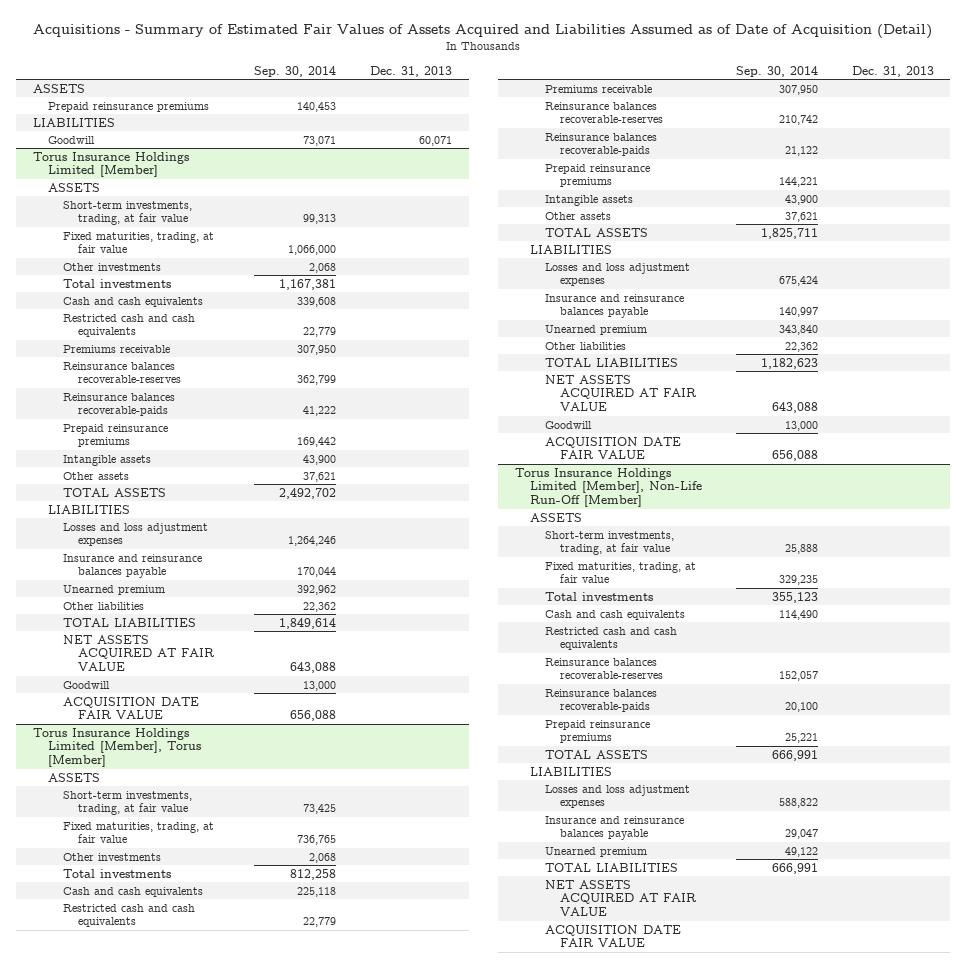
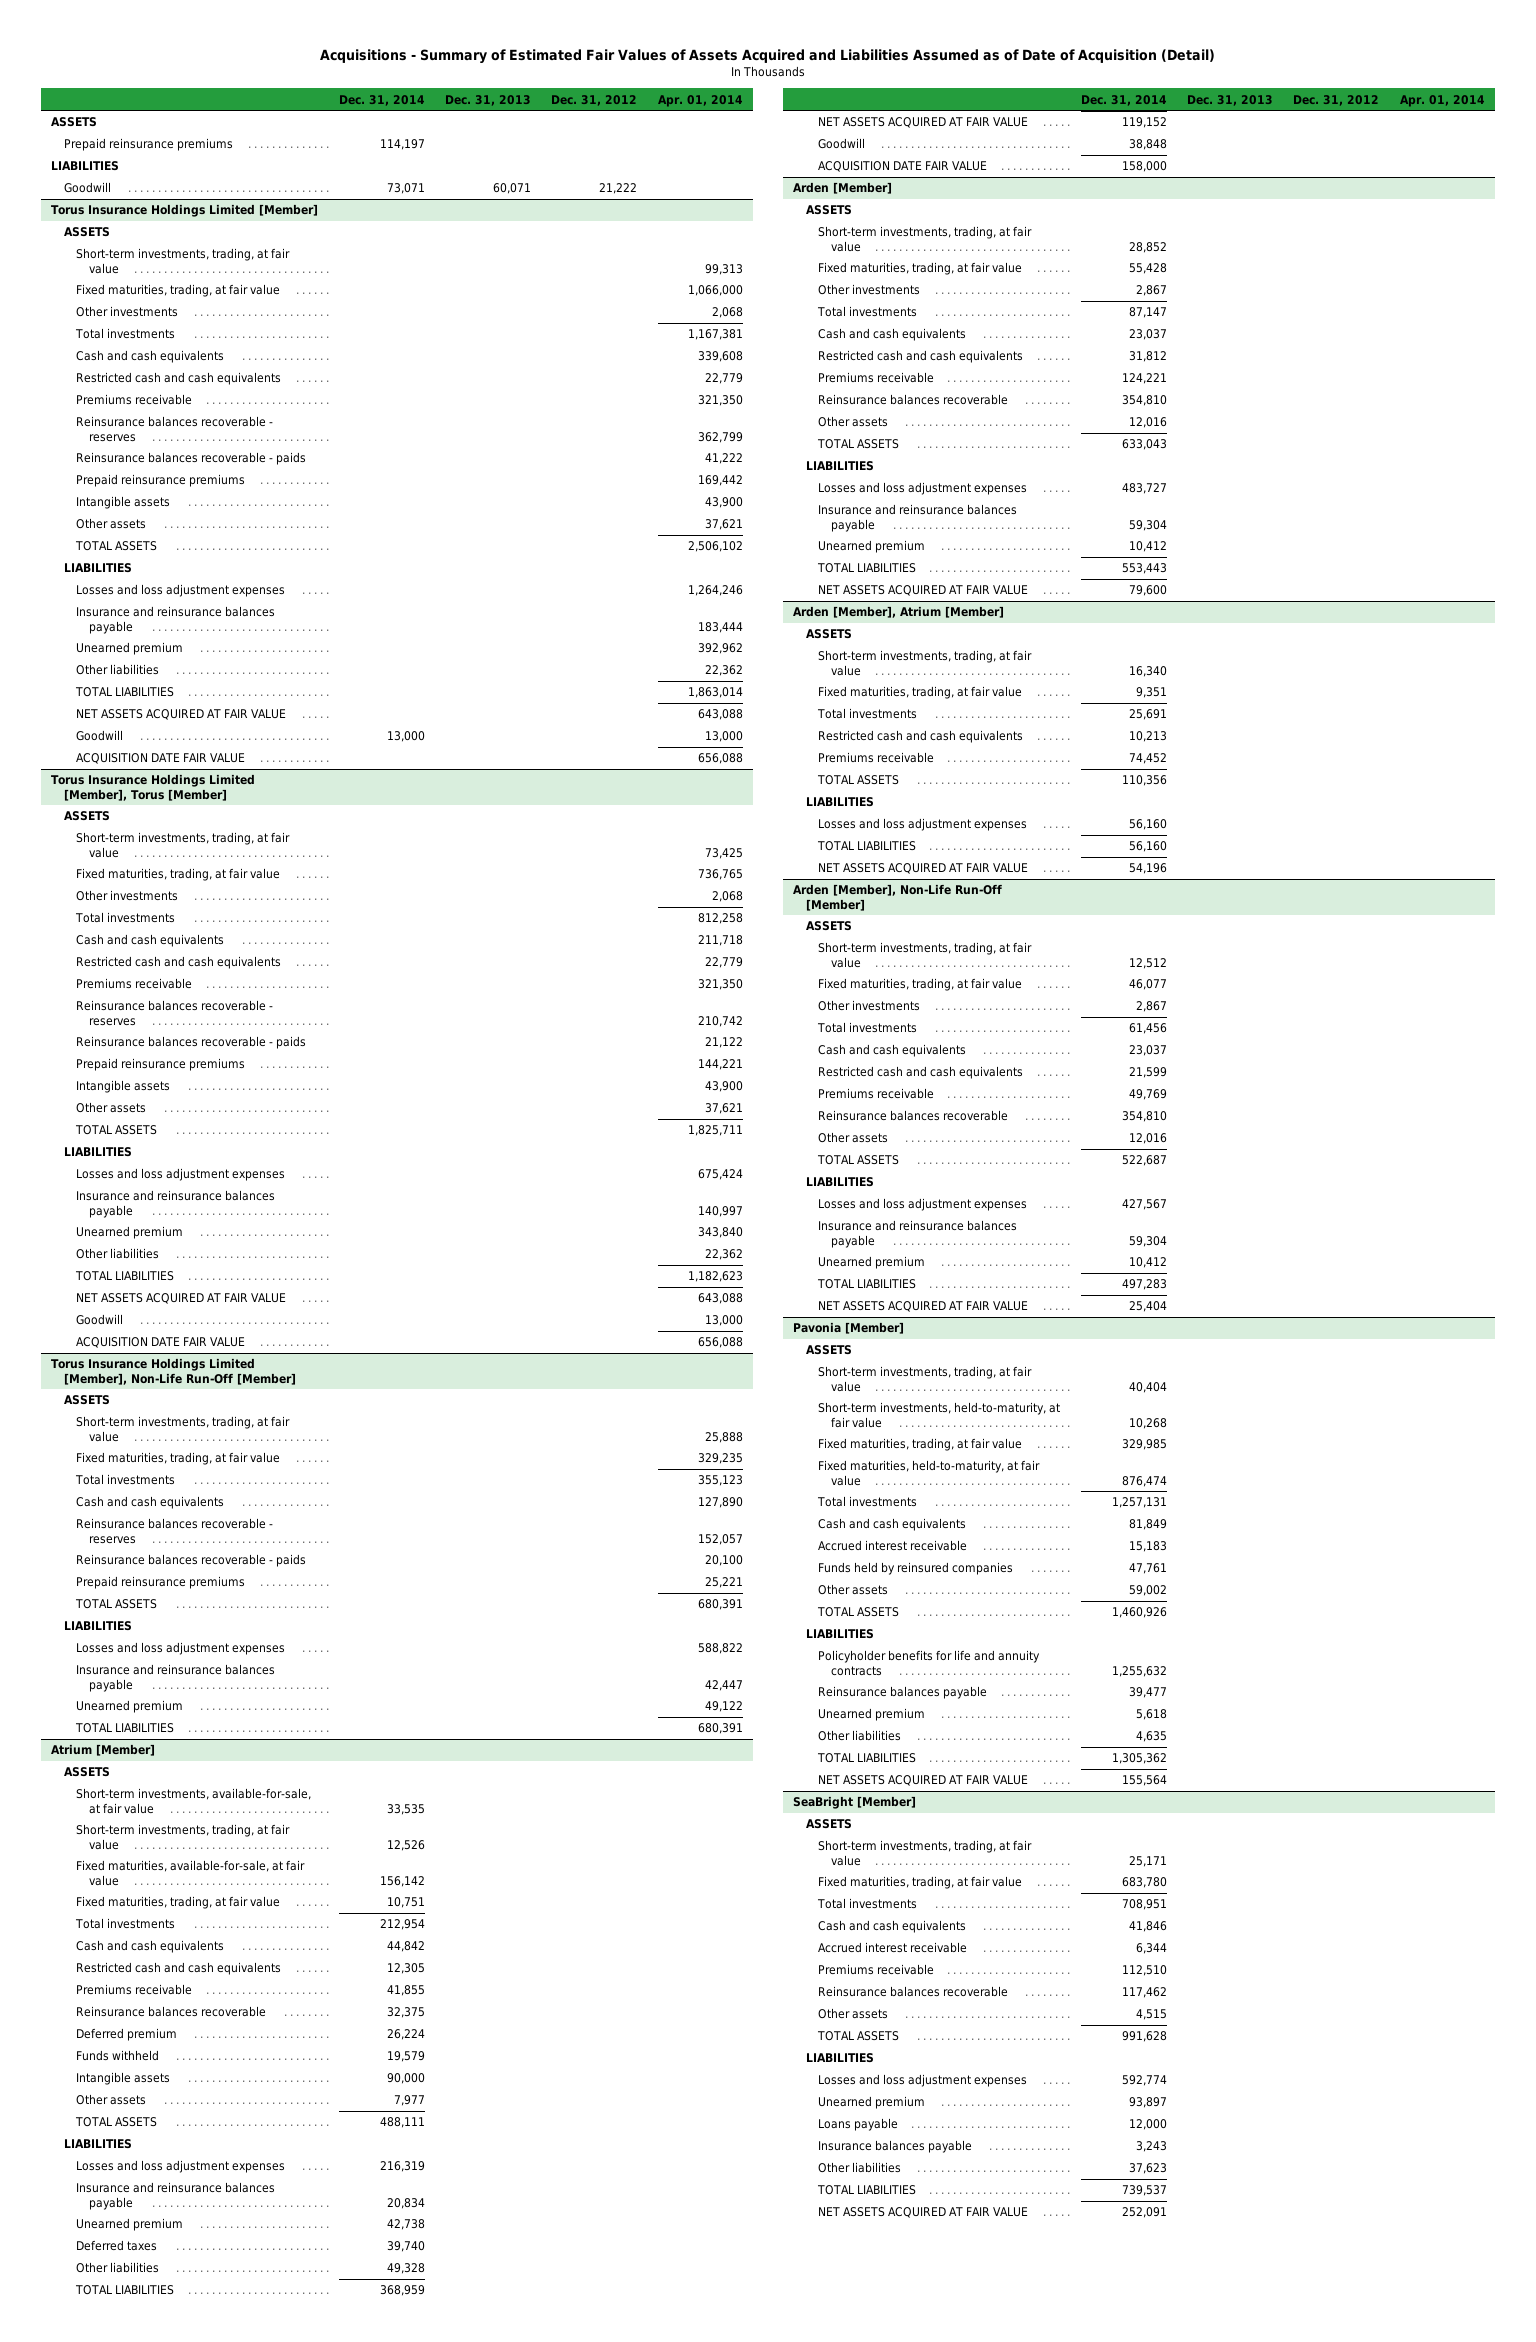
- | Sep. 30, 2014 | Dec. 31, 2013
+ | Dec. 31, 2014 | Dec. 31, 2013 | Dec. 31, 2012 | Apr. 01, 2014
@ Torus Insurance Holdings Limited [Member]
- Reinsurance balances recoverable-reserves | 362,799 |
- Reinsurance balances recoverable-paids | 41,222 |
+ Reinsurance balances recoverable - reserves | | | | 362,799
+ Reinsurance balances recoverable - paids | | | | 41,222
@ Torus Insurance Holdings Limited [Member], Torus [Member]
- Reinsurance balances recoverable-reserves | 210,742 |
- Reinsurance balances recoverable-paids | 21,122 |
+ Reinsurance balances recoverable - reserves | | | | 210,742
+ Reinsurance balances recoverable - paids | | | | 21,122
@ Torus Insurance Holdings Limited [Member], Non-Life Run-Off [Member]
- Restricted cash and cash equivalents
- Reinsurance balances recoverable-reserves | 152,057 |
- Reinsurance balances recoverable-paids | 20,100 |
+ Reinsurance balances recoverable - reserves | | | | 152,057
+ Reinsurance balances recoverable - paids | | | | 20,100
- NET ASSETS ACQUIRED AT FAIR VALUE
- ACQUISITION DATE FAIR VALUE
+ Atrium [Member]
+ ASSETS
+ Short-term investments, available-for-sale, at fair value | 33,535 | | |
+ Short-term investments, trading, at fair value | 12,526 | | |
+ Fixed maturities, available-for-sale, at fair value | 156,142 | | |
+ Fixed maturities, trading, at fair value | 10,751 | | |
+ Total investments | 212,954 | | |
+ Cash and cash equivalents | 44,842 | | |
+ Restricted cash and cash equivalents | 12,305 | | |
+ Premiums receivable | 41,855 | | |
+ Reinsurance balances recoverable | 32,375 | | |
+ Deferred premium | 26,224 | | |
+ Funds withheld | 19,579 | | |
+ Intangible assets | 90,000 | | |
+ Other assets | 7,977 | | |
+ TOTAL ASSETS | 488,111 | | |
+ LIABILITIES
+ Losses and loss adjustment expenses | 216,319 | | |
+ Insurance and reinsurance balances payable | 20,834 | | |
+ Unearned premium | 42,738 | | |
+ Deferred taxes | 39,740 | | |
+ Other liabilities | 49,328 | | |
+ TOTAL LIABILITIES | 368,959 | | |
+ NET ASSETS ACQUIRED AT FAIR VALUE | 119,152 | | |
+ Goodwill | 38,848 | | |
+ ACQUISITION DATE FAIR VALUE | 158,000 | | |
+ Arden [Member]
+ ASSETS
+ Short-term investments, trading, at fair value | 28,852 | | |
+ Fixed maturities, trading, at fair value | 55,428 | | |
+ Other investments | 2,867 | | |
+ Total investments | 87,147 | | |
+ Cash and cash equivalents | 23,037 | | |
+ Restricted cash and cash equivalents | 31,812 | | |
+ Premiums receivable | 124,221 | | |
+ Reinsurance balances recoverable | 354,810 | | |
+ Other assets | 12,016 | | |
+ TOTAL ASSETS | 633,043 | | |
+ LIABILITIES
+ Losses and loss adjustment expenses | 483,727 | | |
+ Insurance and reinsurance balances payable | 59,304 | | |
+ Unearned premium | 10,412 | | |
+ TOTAL LIABILITIES | 553,443 | | |
+ NET ASSETS ACQUIRED AT FAIR VALUE | 79,600 | | |
+ Arden [Member], Atrium [Member]
+ ASSETS
+ Short-term investments, trading, at fair value | 16,340 | | |
+ Fixed maturities, trading, at fair value | 9,351 | | |
+ Total investments | 25,691 | | |
+ Restricted cash and cash equivalents | 10,213 | | |
+ Premiums receivable | 74,452 | | |
+ TOTAL ASSETS | 110,356 | | |
+ LIABILITIES
+ Losses and loss adjustment expenses | 56,160 | | |
+ TOTAL LIABILITIES | 56,160 | | |
+ NET ASSETS ACQUIRED AT FAIR VALUE | 54,196 | | |
+ Arden [Member], Non-Life Run-Off [Member]
+ ASSETS
+ Short-term investments, trading, at fair value | 12,512 | | |
+ Fixed maturities, trading, at fair value | 46,077 | | |
+ Other investments | 2,867 | | |
+ Total investments | 61,456 | | |
+ Cash and cash equivalents | 23,037 | | |
+ Restricted cash and cash equivalents | 21,599 | | |
+ Premiums receivable | 49,769 | | |
+ Reinsurance balances recoverable | 354,810 | | |
+ Other assets | 12,016 | | |
+ TOTAL ASSETS | 522,687 | | |
+ LIABILITIES
+ Losses and loss adjustment expenses | 427,567 | | |
+ Insurance and reinsurance balances payable | 59,304 | | |
+ Unearned premium | 10,412 | | |
+ TOTAL LIABILITIES | 497,283 | | |
+ NET ASSETS ACQUIRED AT FAIR VALUE | 25,404 | | |
+ Pavonia [Member]
+ ASSETS
+ Short-term investments, trading, at fair value | 40,404 | | |
+ Short-term investments, held-to-maturity, at fair value | 10,268 | | |
+ Fixed maturities, trading, at fair value | 329,985 | | |
+ Fixed maturities, held-to-maturity, at fair value | 876,474 | | |
+ Total investments | 1,257,131 | | |
+ Cash and cash equivalents | 81,849 | | |
+ Accrued interest receivable | 15,183 | | |
+ Funds held by reinsured companies | 47,761 | | |
+ Other assets | 59,002 | | |
+ TOTAL ASSETS | 1,460,926 | | |
+ LIABILITIES
+ Policyholder benefits for life and annuity contracts | 1,255,632 | | |
+ Reinsurance balances payable | 39,477 | | |
+ Unearned premium | 5,618 | | |
+ Other liabilities | 4,635 | | |
+ TOTAL LIABILITIES | 1,305,362 | | |
+ NET ASSETS ACQUIRED AT FAIR VALUE | 155,564 | | |
+ SeaBright [Member]
+ ASSETS
+ Short-term investments, trading, at fair value | 25,171 | | |
+ Fixed maturities, trading, at fair value | 683,780 | | |
+ Total investments | 708,951 | | |
+ Cash and cash equivalents | 41,846 | | |
+ Accrued interest receivable | 6,344 | | |
+ Premiums receivable | 112,510 | | |
+ Reinsurance balances recoverable | 117,462 | | |
+ Other assets | 4,515 | | |
+ TOTAL ASSETS | 991,628 | | |
+ LIABILITIES
+ Losses and loss adjustment expenses | 592,774 | | |
+ Unearned premium | 93,897 | | |
+ Loans payable | 12,000 | | |
+ Insurance balances payable | 3,243 | | |
+ Other liabilities | 37,623 | | |
+ TOTAL LIABILITIES | 739,537 | | |
+ NET ASSETS ACQUIRED AT FAIR VALUE | 252,091 | | |

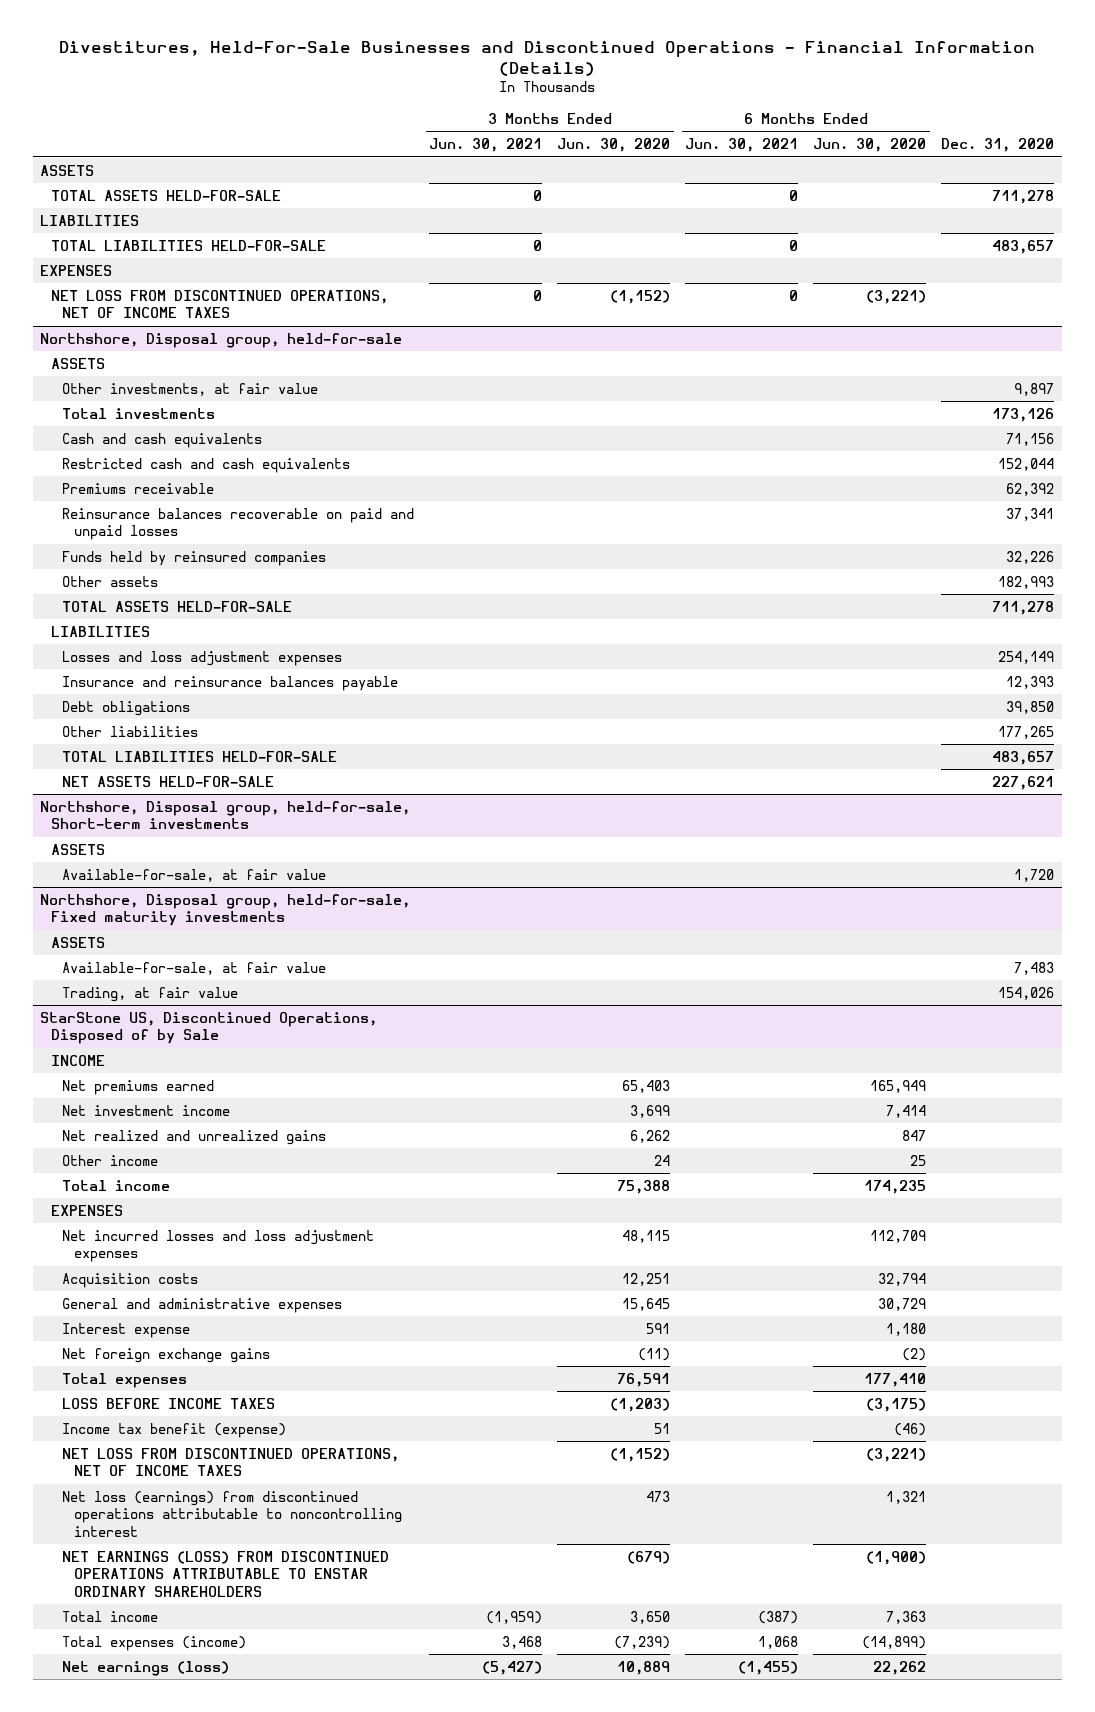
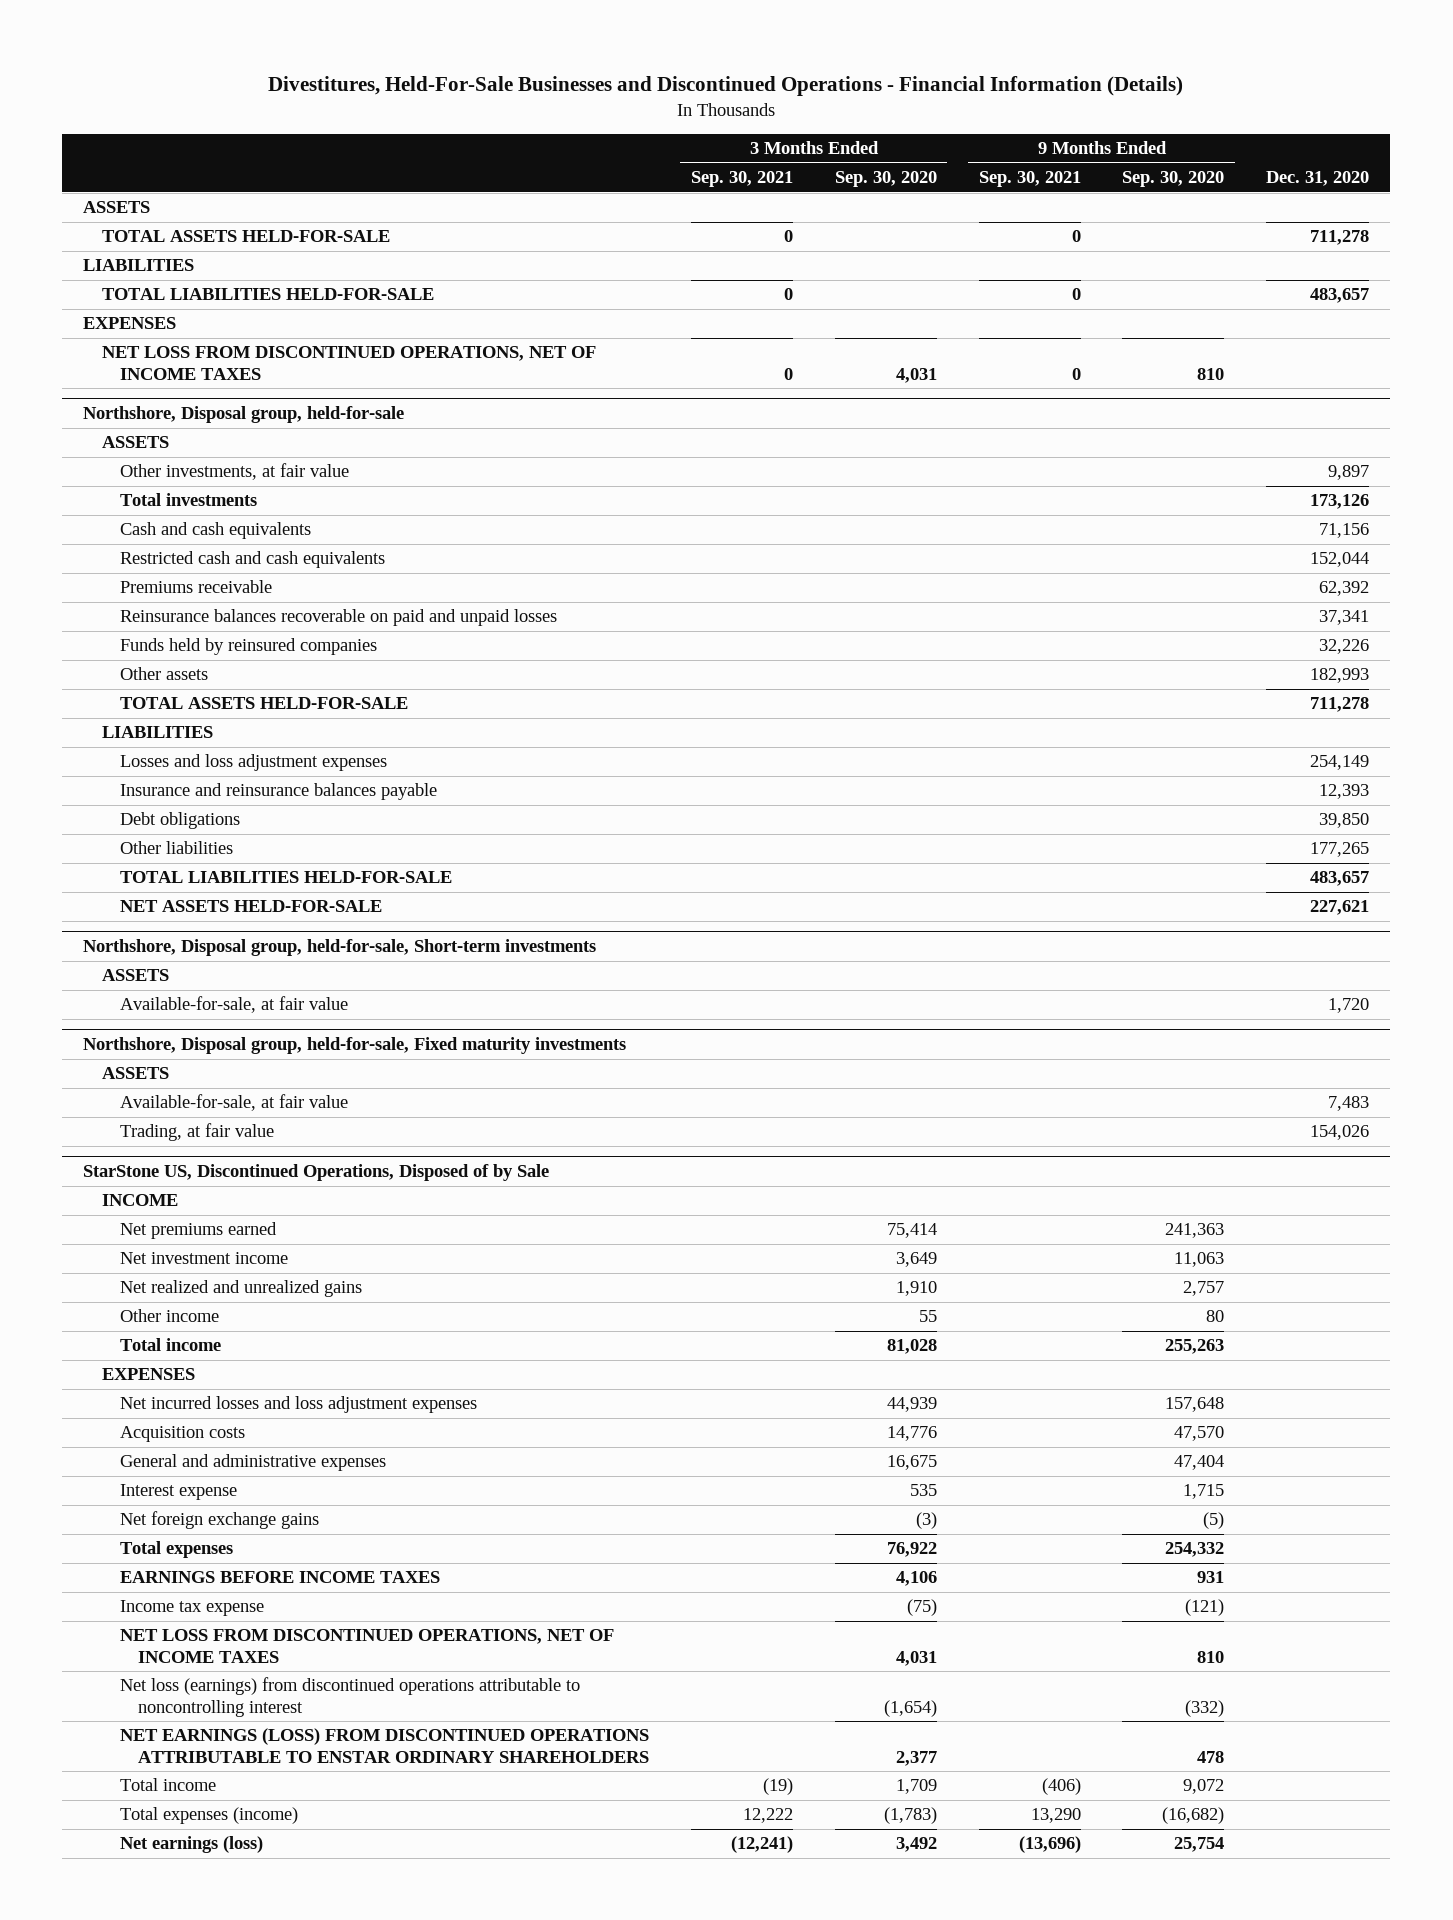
- | 3 Months Ended Jun. 30, 2021 | 3 Months Ended Jun. 30, 2020 | 6 Months Ended Jun. 30, 2021 | 6 Months Ended Jun. 30, 2020 | Dec. 31, 2020
+ | 3 Months Ended Sep. 30, 2021 | 3 Months Ended Sep. 30, 2020 | 9 Months Ended Sep. 30, 2021 | 9 Months Ended Sep. 30, 2020 | Dec. 31, 2020
@ StarStone US, Discontinued Operations, Disposed of by Sale
- LOSS BEFORE INCOME TAXES | | (1,203) | | (3,175) |
- Income tax benefit (expense) | | 51 | | (46) |
+ EARNINGS BEFORE INCOME TAXES | | 4,106 | | 931 |
+ Income tax expense | | (75) | | (121) |

